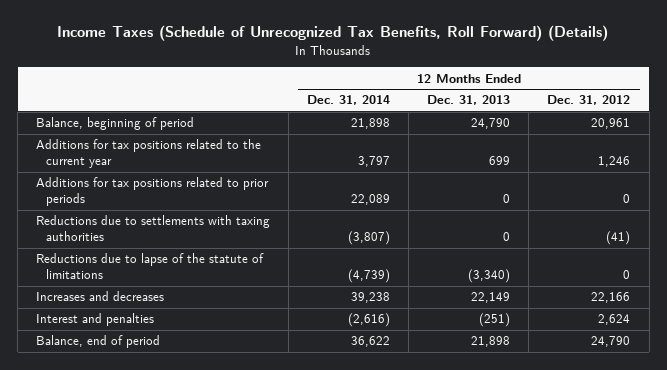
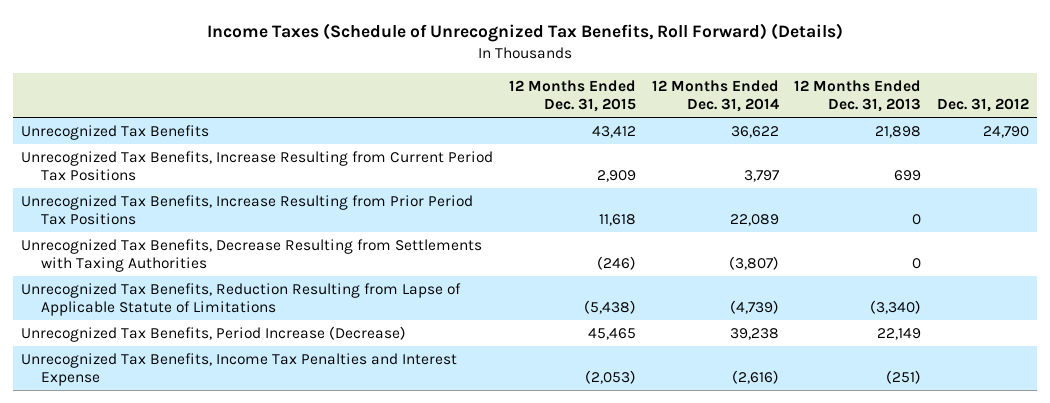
- | 12 Months Ended Dec. 31, 2014 | 12 Months Ended Dec. 31, 2013 | 12 Months Ended Dec. 31, 2012
+ | 12 Months Ended Dec. 31, 2015 | 12 Months Ended Dec. 31, 2014 | 12 Months Ended Dec. 31, 2013 | Dec. 31, 2012
- Balance, beginning of period | 21,898 | 24,790 | 20,961
- Additions for tax positions related to the current year | 3,797 | 699 | 1,246
- Additions for tax positions related to prior periods | 22,089 | 0 | 0
- Reductions due to settlements with taxing authorities | (3,807) | 0 | (41)
- Reductions due to lapse of the statute of limitations | (4,739) | (3,340) | 0
- Increases and decreases | 39,238 | 22,149 | 22,166
- Interest and penalties | (2,616) | (251) | 2,624
- Balance, end of period | 36,622 | 21,898 | 24,790
+ Unrecognized Tax Benefits | 43,412 | 36,622 | 21,898 | 24,790
+ Unrecognized Tax Benefits, Increase Resulting from Current Period Tax Positions | 2,909 | 3,797 | 699 |
+ Unrecognized Tax Benefits, Increase Resulting from Prior Period Tax Positions | 11,618 | 22,089 | 0 |
+ Unrecognized Tax Benefits, Decrease Resulting from Settlements with Taxing Authorities | (246) | (3,807) | 0 |
+ Unrecognized Tax Benefits, Reduction Resulting from Lapse of Applicable Statute of Limitations | (5,438) | (4,739) | (3,340) |
+ Unrecognized Tax Benefits, Period Increase (Decrease) | 45,465 | 39,238 | 22,149 |
+ Unrecognized Tax Benefits, Income Tax Penalties and Interest Expense | (2,053) | (2,616) | (251) |

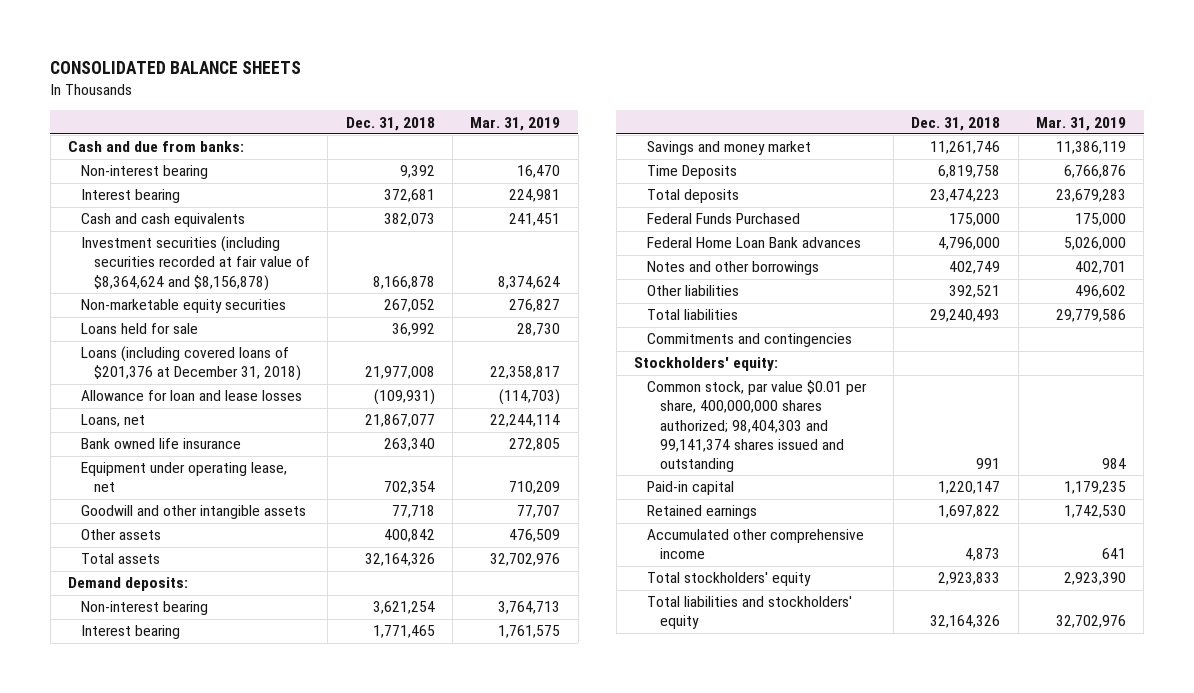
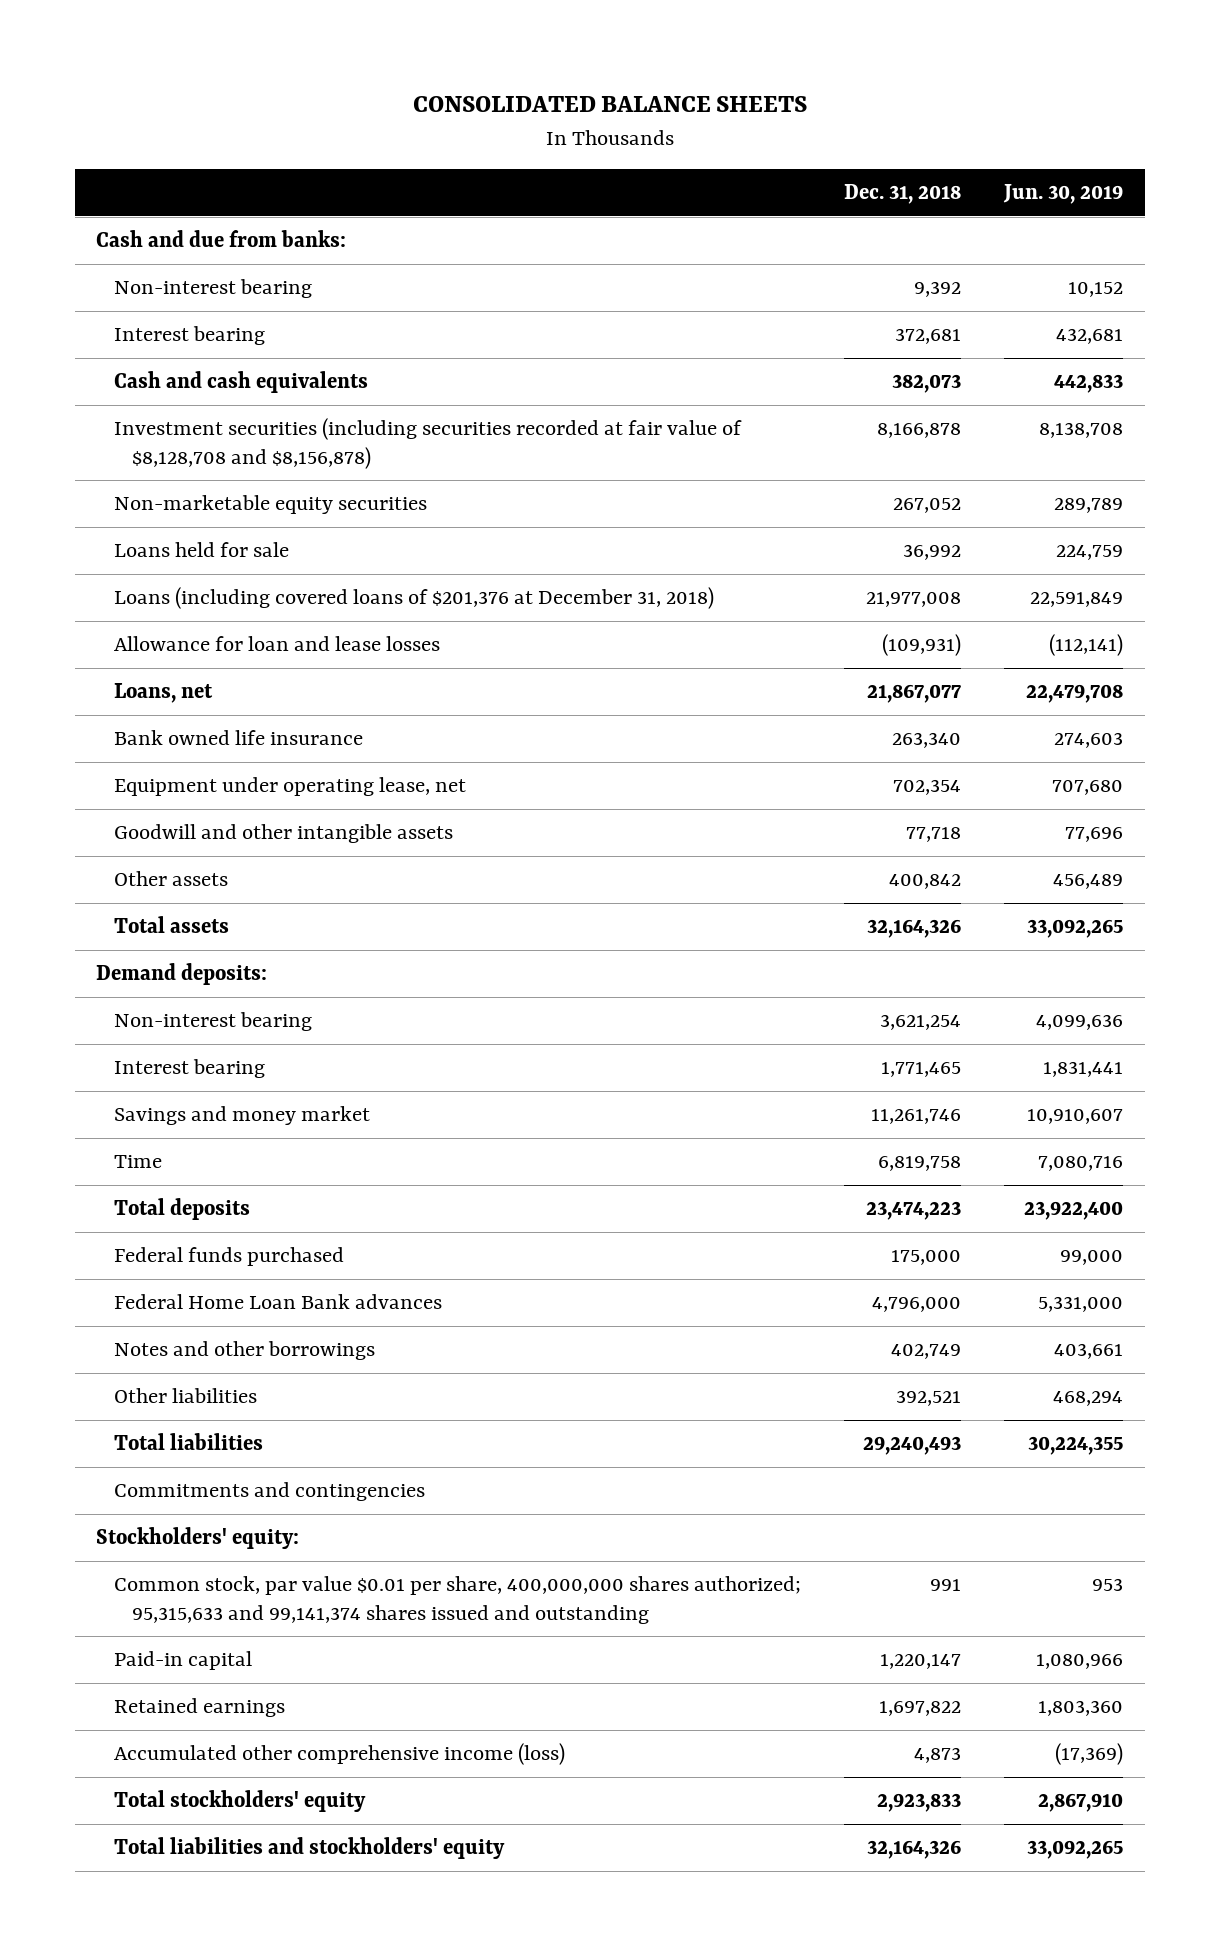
- | Dec. 31, 2018 | Mar. 31, 2019
+ | Dec. 31, 2018 | Jun. 30, 2019
- Investment securities (including securities recorded at fair value of $8,364,624 and $8,156,878) | 8,166,878 | 8,374,624
+ Investment securities (including securities recorded at fair value of $8,128,708 and $8,156,878) | 8,166,878 | 8,138,708
- Time Deposits | 6,819,758 | 6,766,876
+ Time | 6,819,758 | 7,080,716
- Federal Funds Purchased | 175,000 | 175,000
+ Federal funds purchased | 175,000 | 99,000
- Common stock, par value $0.01 per share, 400,000,000 shares authorized; 98,404,303 and 99,141,374 shares issued and outstanding | 991 | 984
+ Common stock, par value $0.01 per share, 400,000,000 shares authorized; 95,315,633 and 99,141,374 shares issued and outstanding | 991 | 953
- Accumulated other comprehensive income | 4,873 | 641
+ Accumulated other comprehensive income (loss) | 4,873 | (17,369)

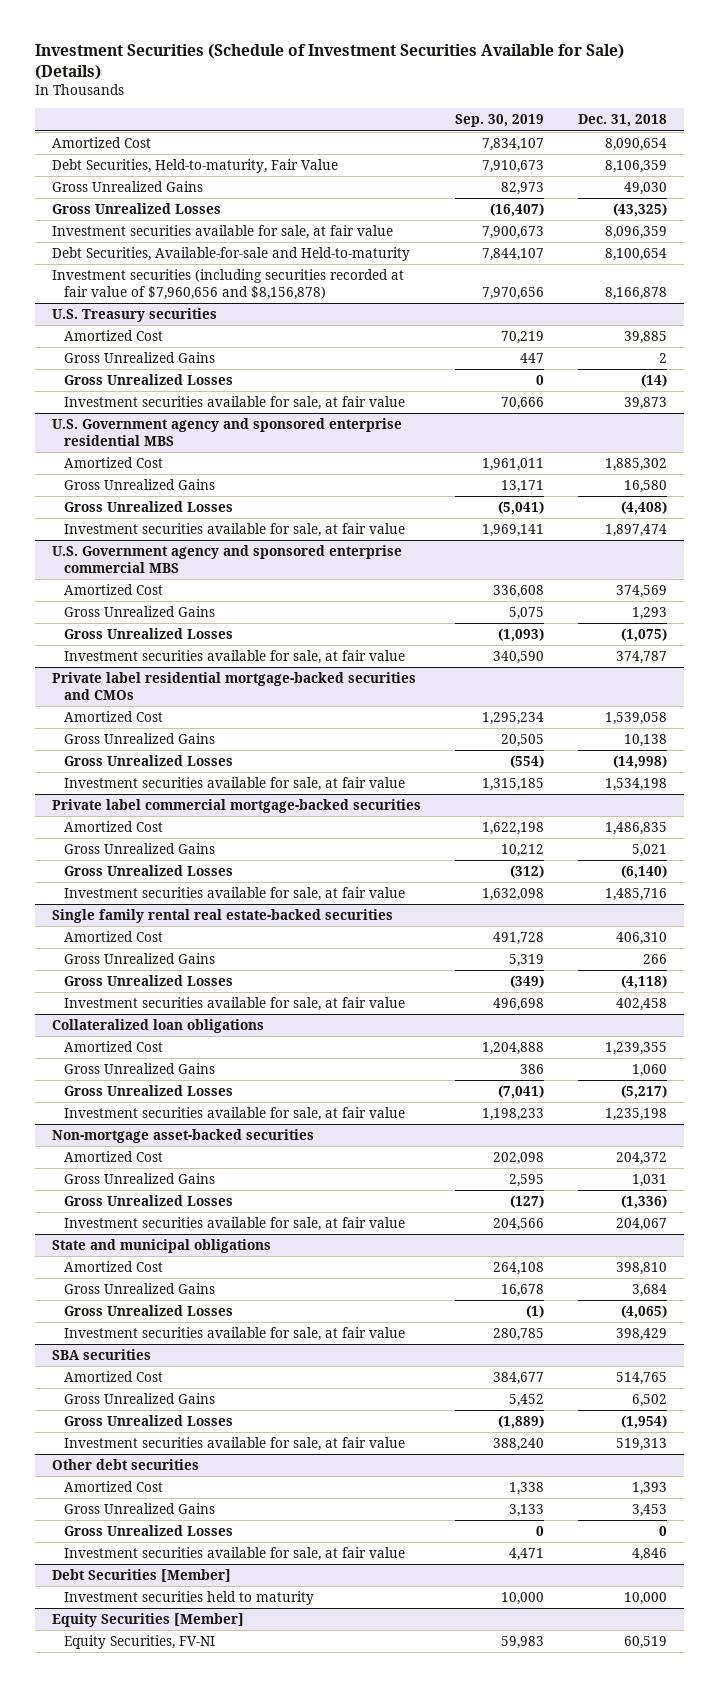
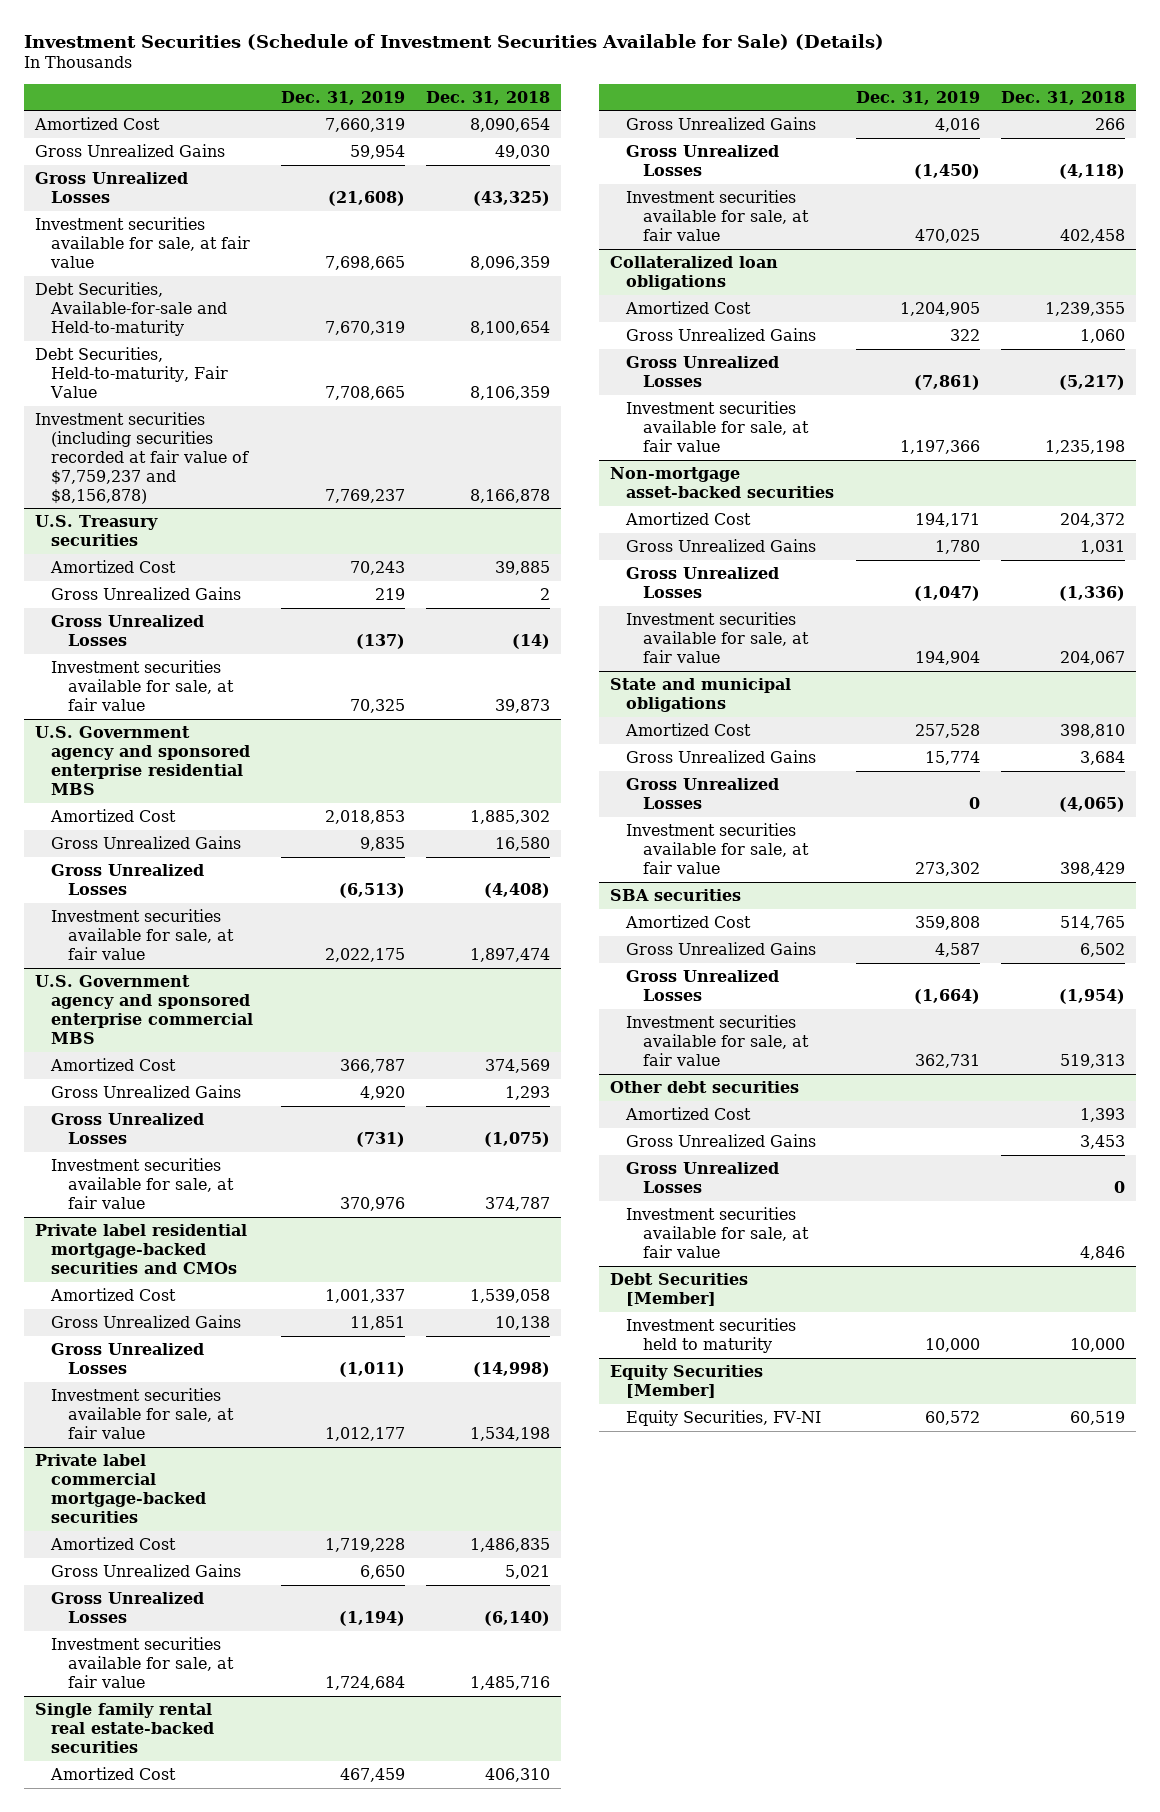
- | Sep. 30, 2019 | Dec. 31, 2018
+ | Dec. 31, 2019 | Dec. 31, 2018
- Investment securities (including securities recorded at fair value of $7,960,656 and $8,156,878) | 7,970,656 | 8,166,878
moved down: Debt Securities, Held-to-maturity, Fair Value | 7,708,665 | 8,106,359
+ Investment securities (including securities recorded at fair value of $7,759,237 and $8,156,878) | 7,769,237 | 8,166,878

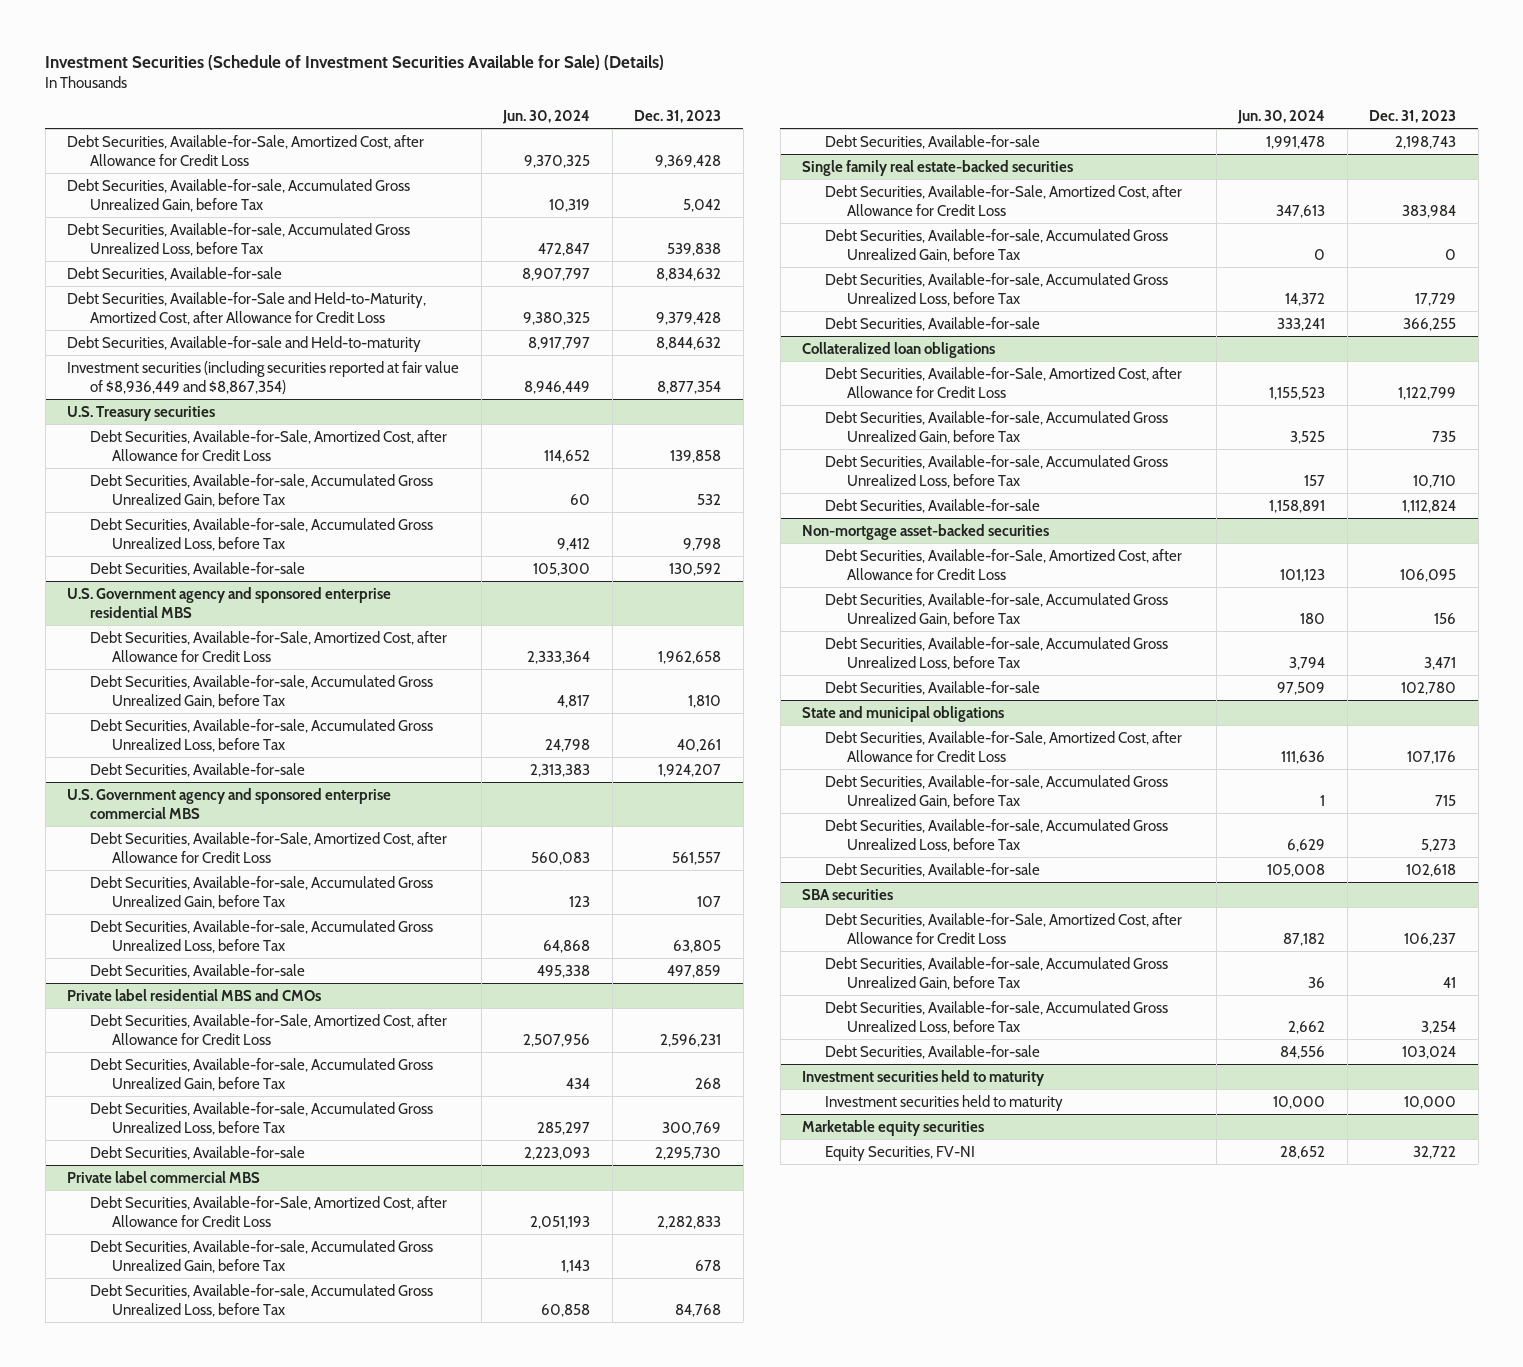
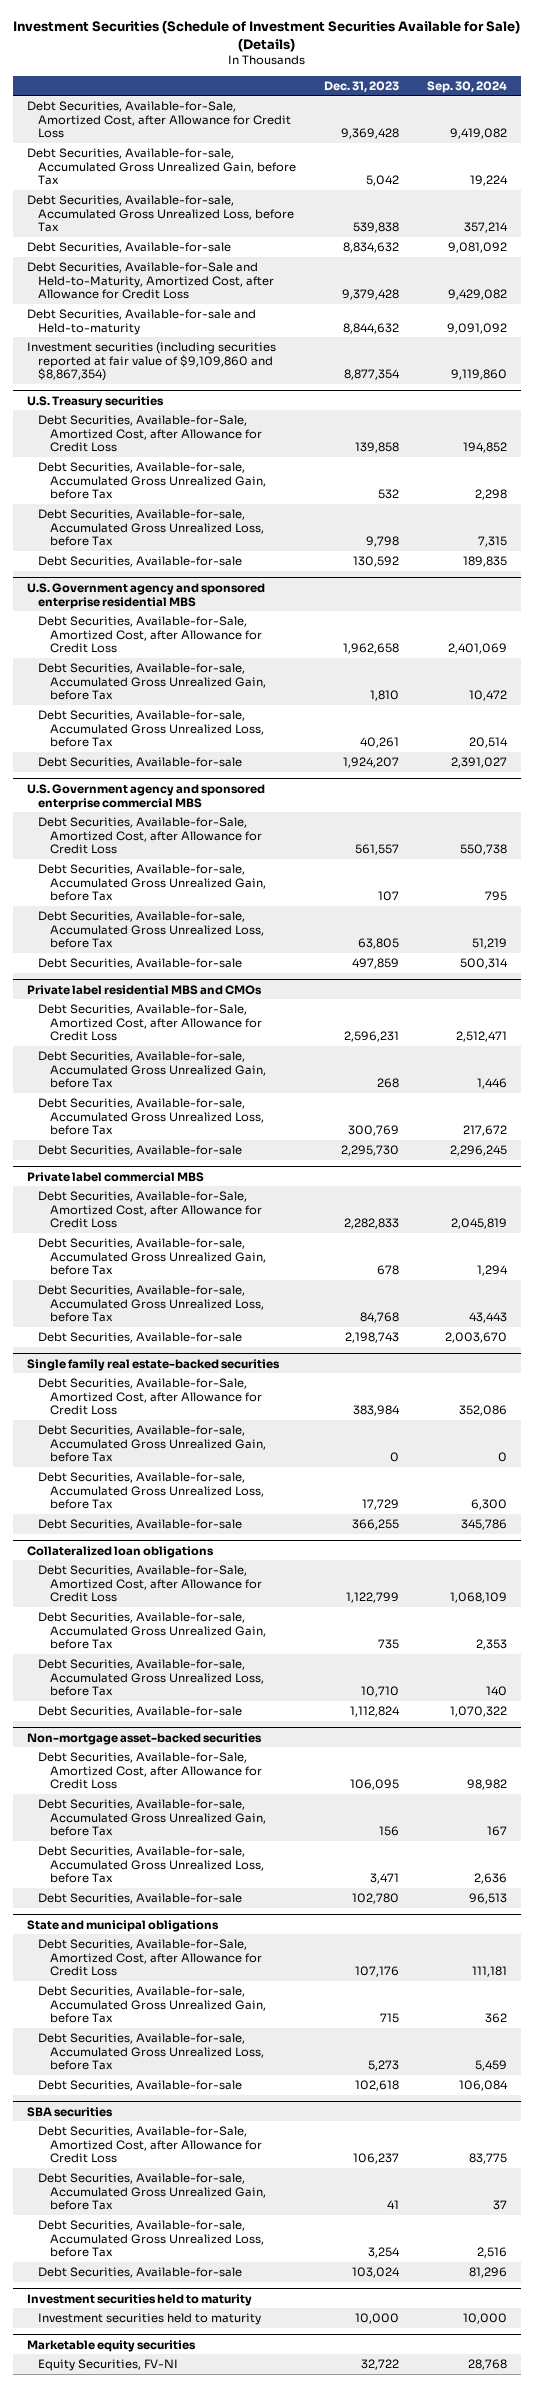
- | Jun. 30, 2024 | Dec. 31, 2023
+ | Dec. 31, 2023 | Sep. 30, 2024
- Investment securities (including securities reported at fair value of $8,936,449 and $8,867,354) | 8,946,449 | 8,877,354
+ Investment securities (including securities reported at fair value of $9,109,860 and $8,867,354) | 8,877,354 | 9,119,860

